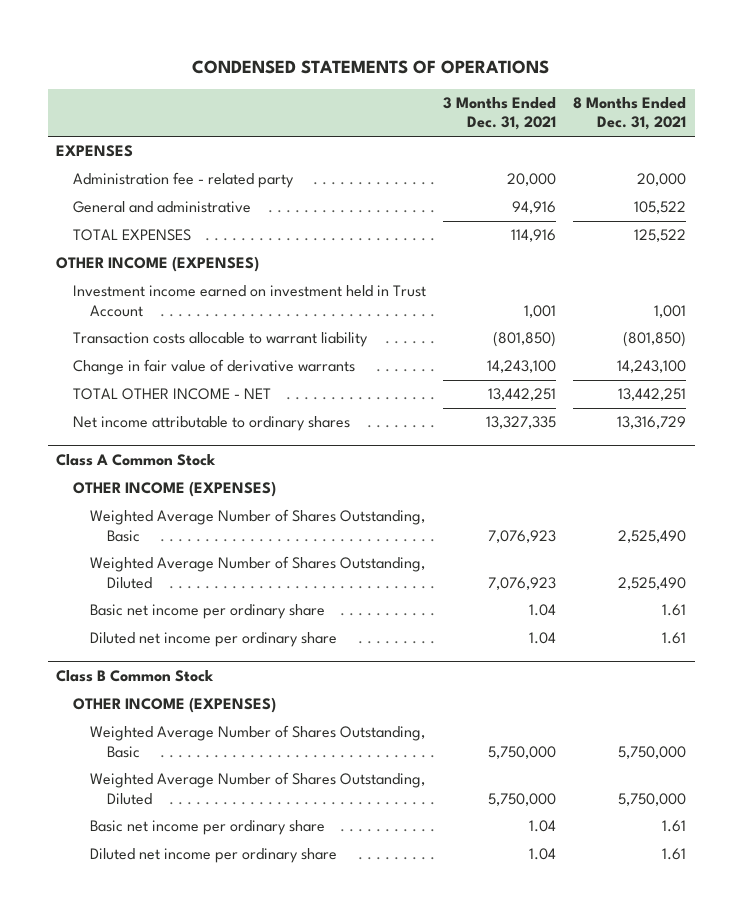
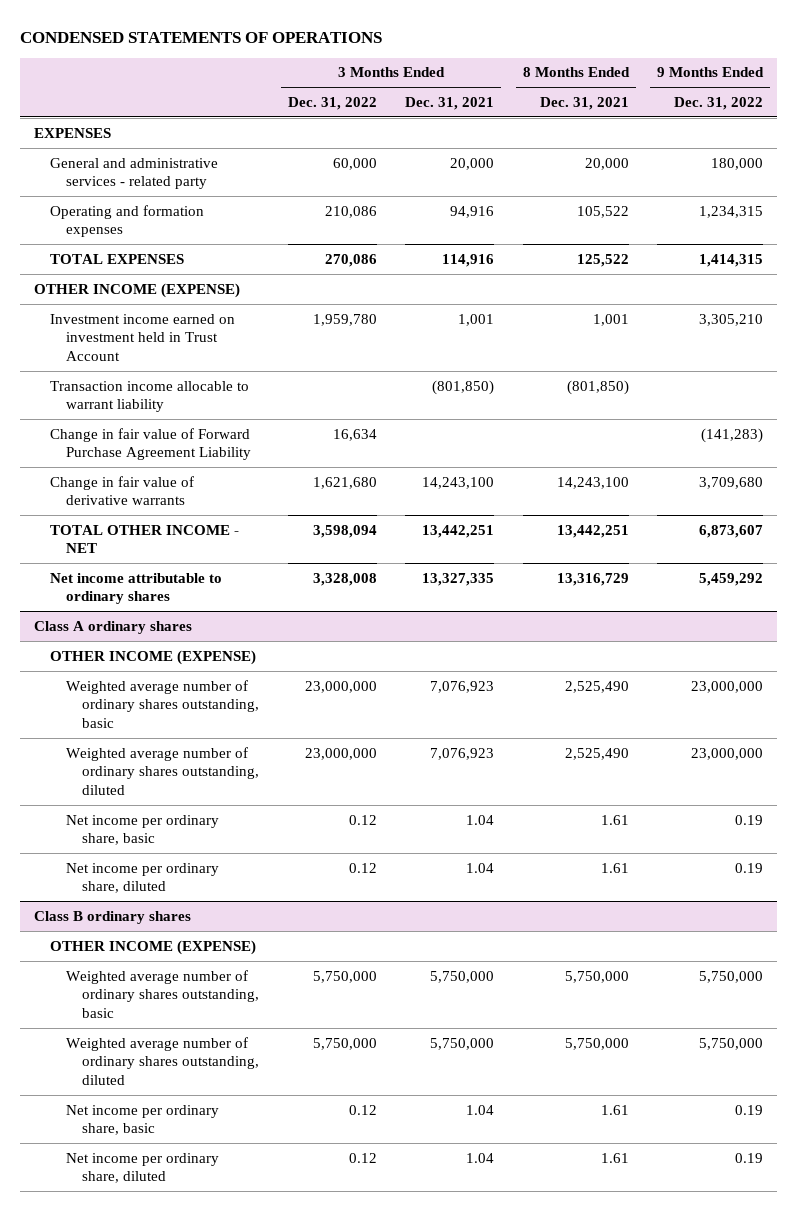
- | 3 Months Ended Dec. 31, 2021 | 8 Months Ended Dec. 31, 2021
+ | 3 Months Ended Dec. 31, 2022 | 3 Months Ended Dec. 31, 2021 | 8 Months Ended Dec. 31, 2021 | 9 Months Ended Dec. 31, 2022
- Administration fee - related party | 20,000 | 20,000
- General and administrative | 94,916 | 105,522
+ General and administrative services - related party | 60,000 | 20,000 | 20,000 | 180,000
+ Operating and formation expenses | 210,086 | 94,916 | 105,522 | 1,234,315
- OTHER INCOME (EXPENSES)
+ OTHER INCOME (EXPENSE)
- Transaction costs allocable to warrant liability | (801,850) | (801,850)
+ Transaction income allocable to warrant liability | | (801,850) | (801,850) |
+ Change in fair value of Forward Purchase Agreement Liability | 16,634 | | | (141,283)
- Class A Common Stock
- OTHER INCOME (EXPENSES)
- Weighted Average Number of Shares Outstanding, Basic | 7,076,923 | 2,525,490
- Weighted Average Number of Shares Outstanding, Diluted | 7,076,923 | 2,525,490
- Basic net income per ordinary share | 1.04 | 1.61
- Diluted net income per ordinary share | 1.04 | 1.61
- Class B Common Stock
- OTHER INCOME (EXPENSES)
- Weighted Average Number of Shares Outstanding, Basic | 5,750,000 | 5,750,000
- Weighted Average Number of Shares Outstanding, Diluted | 5,750,000 | 5,750,000
- Basic net income per ordinary share | 1.04 | 1.61
- Diluted net income per ordinary share | 1.04 | 1.61
+ Class A ordinary shares
+ OTHER INCOME (EXPENSE)
+ Weighted average number of ordinary shares outstanding, basic | 23,000,000 | 7,076,923 | 2,525,490 | 23,000,000
+ Weighted average number of ordinary shares outstanding, diluted | 23,000,000 | 7,076,923 | 2,525,490 | 23,000,000
+ Net income per ordinary share, basic | 0.12 | 1.04 | 1.61 | 0.19
+ Net income per ordinary share, diluted | 0.12 | 1.04 | 1.61 | 0.19
+ Class B ordinary shares
+ OTHER INCOME (EXPENSE)
+ Weighted average number of ordinary shares outstanding, basic | 5,750,000 | 5,750,000 | 5,750,000 | 5,750,000
+ Weighted average number of ordinary shares outstanding, diluted | 5,750,000 | 5,750,000 | 5,750,000 | 5,750,000
+ Net income per ordinary share, basic | 0.12 | 1.04 | 1.61 | 0.19
+ Net income per ordinary share, diluted | 0.12 | 1.04 | 1.61 | 0.19

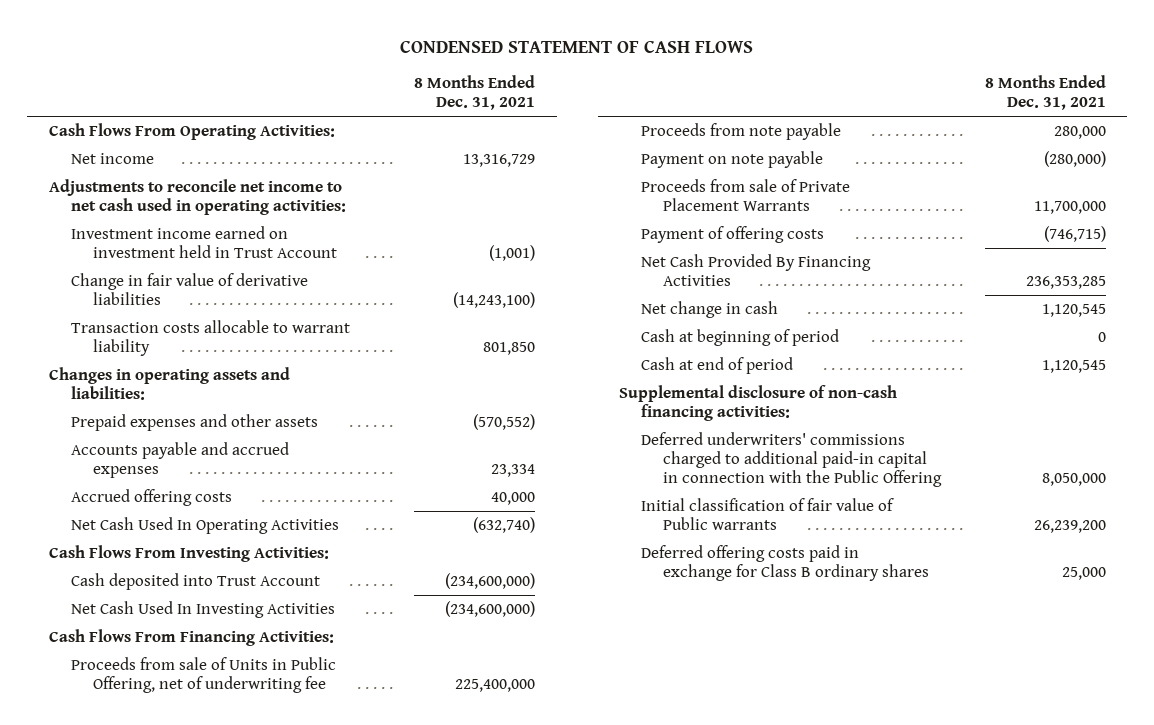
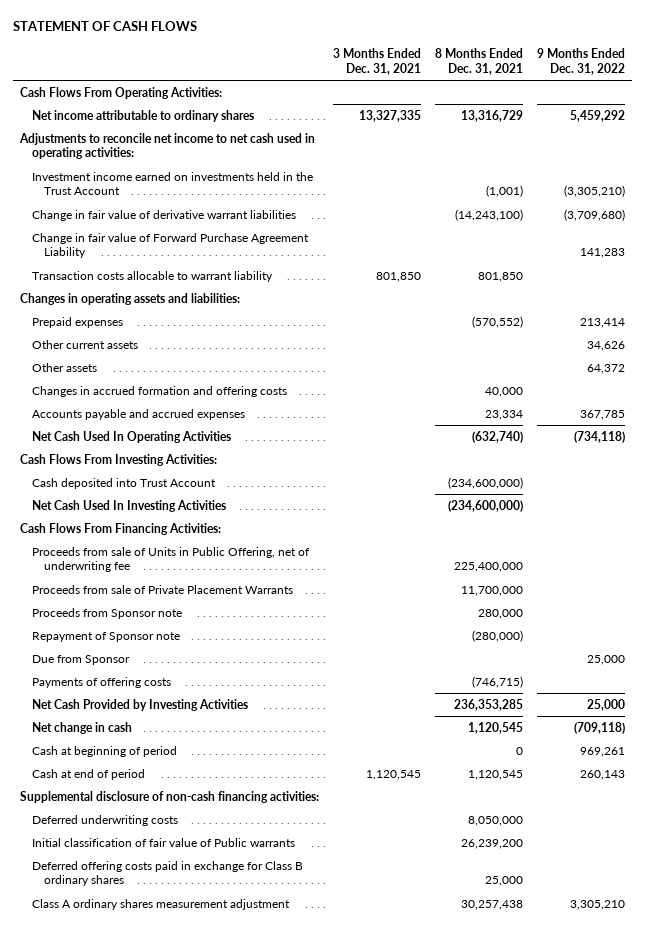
- CONDENSED STATEMENT OF CASH FLOWS
+ STATEMENT OF CASH FLOWS
- | 8 Months Ended Dec. 31, 2021
+ | 3 Months Ended Dec. 31, 2021 | 8 Months Ended Dec. 31, 2021 | 9 Months Ended Dec. 31, 2022
- Net income | 13,316,729
+ Net income attributable to ordinary shares | 13,327,335 | 13,316,729 | 5,459,292
- Investment income earned on investment held in Trust Account | (1,001)
- Change in fair value of derivative liabilities | (14,243,100)
+ Investment income earned on investments held in the Trust Account | | (1,001) | (3,305,210)
+ Change in fair value of derivative warrant liabilities | | (14,243,100) | (3,709,680)
+ Change in fair value of Forward Purchase Agreement Liability | | | 141,283
- Prepaid expenses and other assets | (570,552)
+ Prepaid expenses | | (570,552) | 213,414
+ Other current assets | | | 34,626
+ Other assets | | | 64,372
+ Changes in accrued formation and offering costs | | 40,000 |
- Accrued offering costs | 40,000
- Proceeds from note payable | 280,000
- Payment on note payable | (280,000)
- Payment of offering costs | (746,715)
- Net Cash Provided By Financing Activities | 236,353,285
+ Proceeds from Sponsor note | | 280,000 |
+ Repayment of Sponsor note | | (280,000) |
+ Due from Sponsor | | | 25,000
+ Payments of offering costs | | (746,715) |
+ Net Cash Provided by Investing Activities | | 236,353,285 | 25,000
- Deferred underwriters' commissions charged to additional paid-in capital in connection with the Public Offering | 8,050,000
+ Deferred underwriting costs | | 8,050,000 |
+ Class A ordinary shares measurement adjustment | | 30,257,438 | 3,305,210

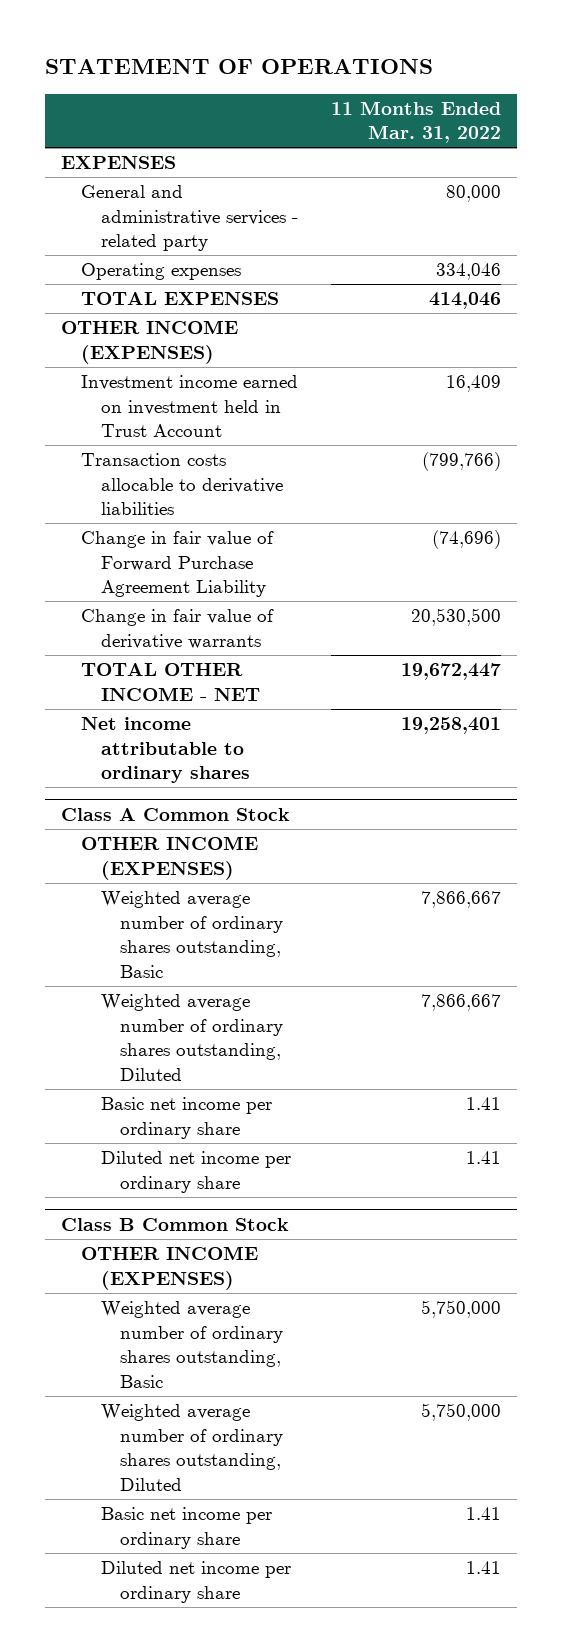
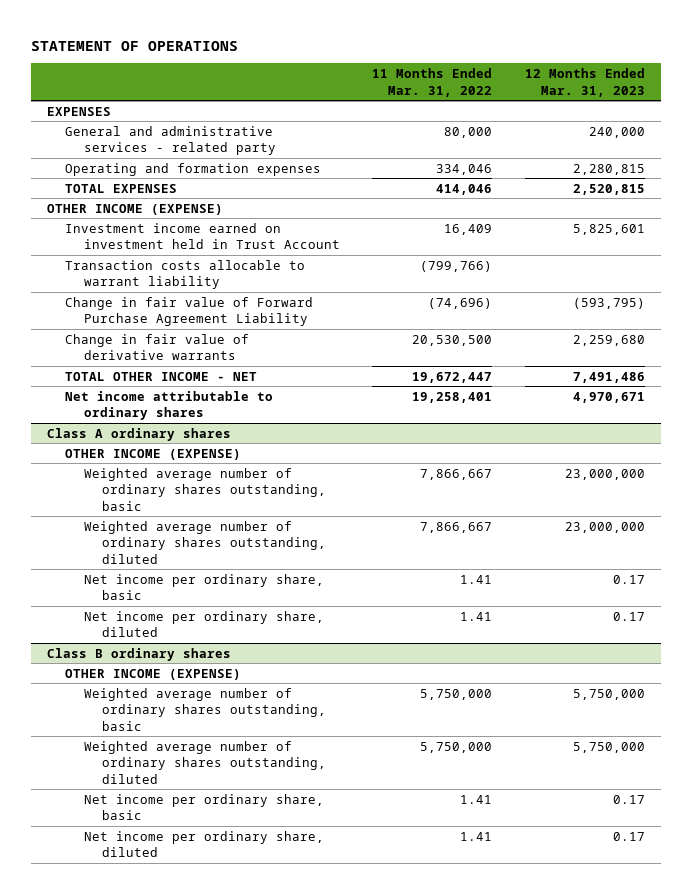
- | 11 Months Ended Mar. 31, 2022
+ | 11 Months Ended Mar. 31, 2022 | 12 Months Ended Mar. 31, 2023
- Operating expenses | 334,046
+ Operating and formation expenses | 334,046 | 2,280,815
- OTHER INCOME (EXPENSES)
+ OTHER INCOME (EXPENSE)
- Transaction costs allocable to derivative liabilities | (799,766)
+ Transaction costs allocable to warrant liability | (799,766) |
- Class A Common Stock
- OTHER INCOME (EXPENSES)
- Weighted average number of ordinary shares outstanding, Basic | 7,866,667
- Weighted average number of ordinary shares outstanding, Diluted | 7,866,667
- Basic net income per ordinary share | 1.41
- Diluted net income per ordinary share | 1.41
- Class B Common Stock
- OTHER INCOME (EXPENSES)
- Weighted average number of ordinary shares outstanding, Basic | 5,750,000
- Weighted average number of ordinary shares outstanding, Diluted | 5,750,000
- Basic net income per ordinary share | 1.41
- Diluted net income per ordinary share | 1.41
+ Class A ordinary shares
+ OTHER INCOME (EXPENSE)
+ Weighted average number of ordinary shares outstanding, basic | 7,866,667 | 23,000,000
+ Weighted average number of ordinary shares outstanding, diluted | 7,866,667 | 23,000,000
+ Net income per ordinary share, basic | 1.41 | 0.17
+ Net income per ordinary share, diluted | 1.41 | 0.17
+ Class B ordinary shares
+ OTHER INCOME (EXPENSE)
+ Weighted average number of ordinary shares outstanding, basic | 5,750,000 | 5,750,000
+ Weighted average number of ordinary shares outstanding, diluted | 5,750,000 | 5,750,000
+ Net income per ordinary share, basic | 1.41 | 0.17
+ Net income per ordinary share, diluted | 1.41 | 0.17

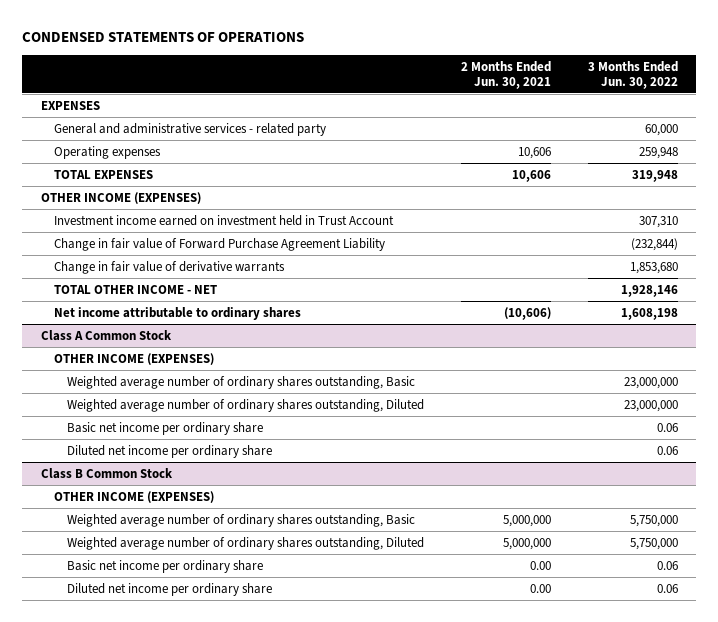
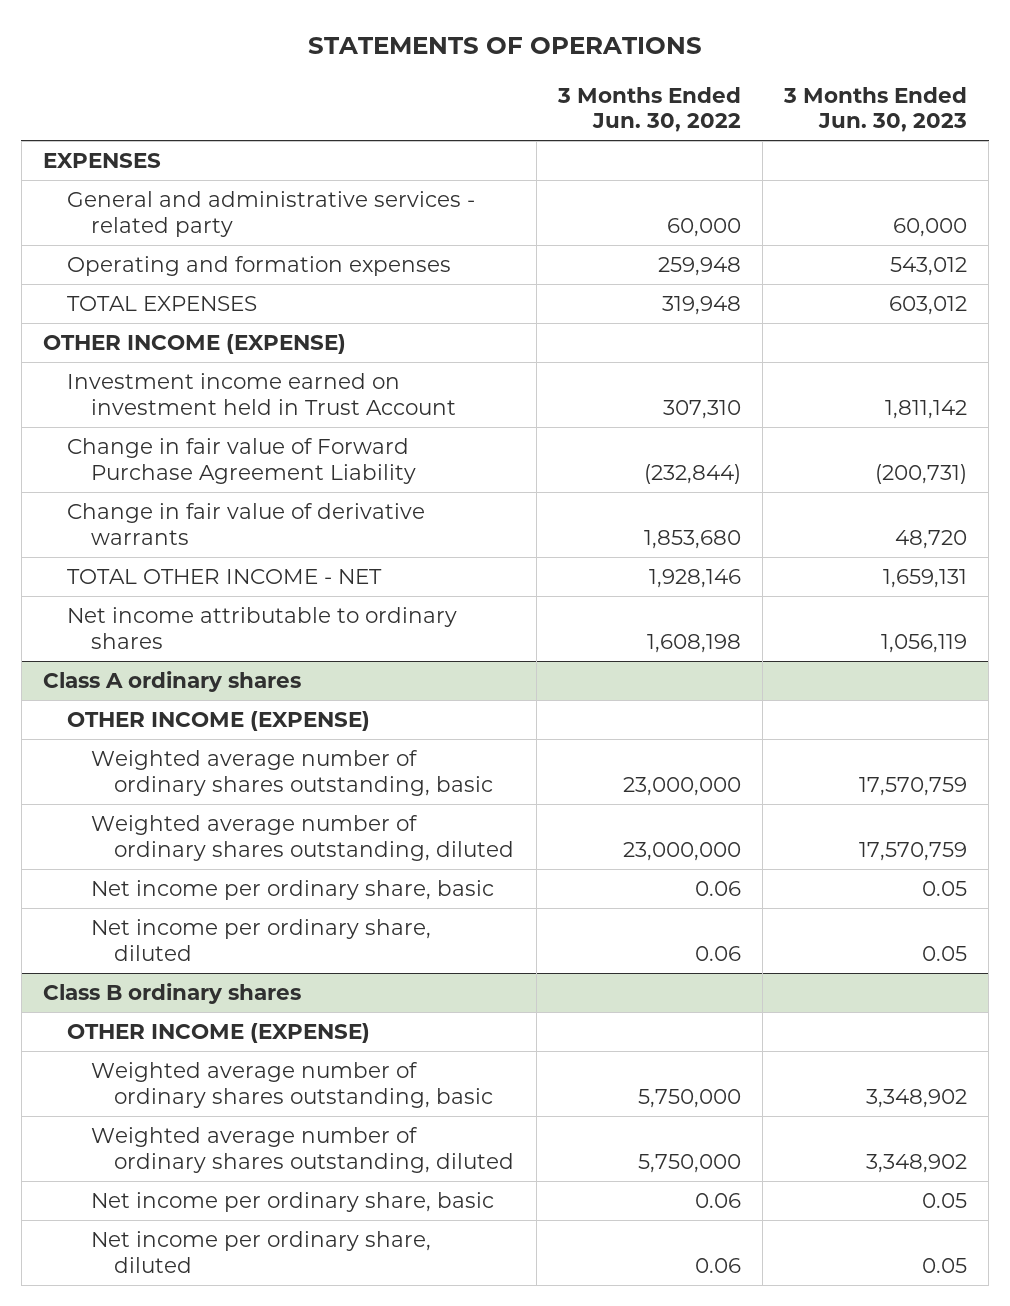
- CONDENSED STATEMENTS OF OPERATIONS
+ STATEMENTS OF OPERATIONS
- | 2 Months Ended Jun. 30, 2021 | 3 Months Ended Jun. 30, 2022
+ | 3 Months Ended Jun. 30, 2022 | 3 Months Ended Jun. 30, 2023
- Operating expenses | 10,606 | 259,948
+ Operating and formation expenses | 259,948 | 543,012
- OTHER INCOME (EXPENSES)
+ OTHER INCOME (EXPENSE)
- Class A Common Stock
- OTHER INCOME (EXPENSES)
- Weighted average number of ordinary shares outstanding, Basic | | 23,000,000
- Weighted average number of ordinary shares outstanding, Diluted | | 23,000,000
- Basic net income per ordinary share | | 0.06
- Diluted net income per ordinary share | | 0.06
- Class B Common Stock
- OTHER INCOME (EXPENSES)
- Weighted average number of ordinary shares outstanding, Basic | 5,000,000 | 5,750,000
- Weighted average number of ordinary shares outstanding, Diluted | 5,000,000 | 5,750,000
- Basic net income per ordinary share | 0.00 | 0.06
- Diluted net income per ordinary share | 0.00 | 0.06
+ Class A ordinary shares
+ OTHER INCOME (EXPENSE)
+ Weighted average number of ordinary shares outstanding, basic | 23,000,000 | 17,570,759
+ Weighted average number of ordinary shares outstanding, diluted | 23,000,000 | 17,570,759
+ Net income per ordinary share, basic | 0.06 | 0.05
+ Net income per ordinary share, diluted | 0.06 | 0.05
+ Class B ordinary shares
+ OTHER INCOME (EXPENSE)
+ Weighted average number of ordinary shares outstanding, basic | 5,750,000 | 3,348,902
+ Weighted average number of ordinary shares outstanding, diluted | 5,750,000 | 3,348,902
+ Net income per ordinary share, basic | 0.06 | 0.05
+ Net income per ordinary share, diluted | 0.06 | 0.05

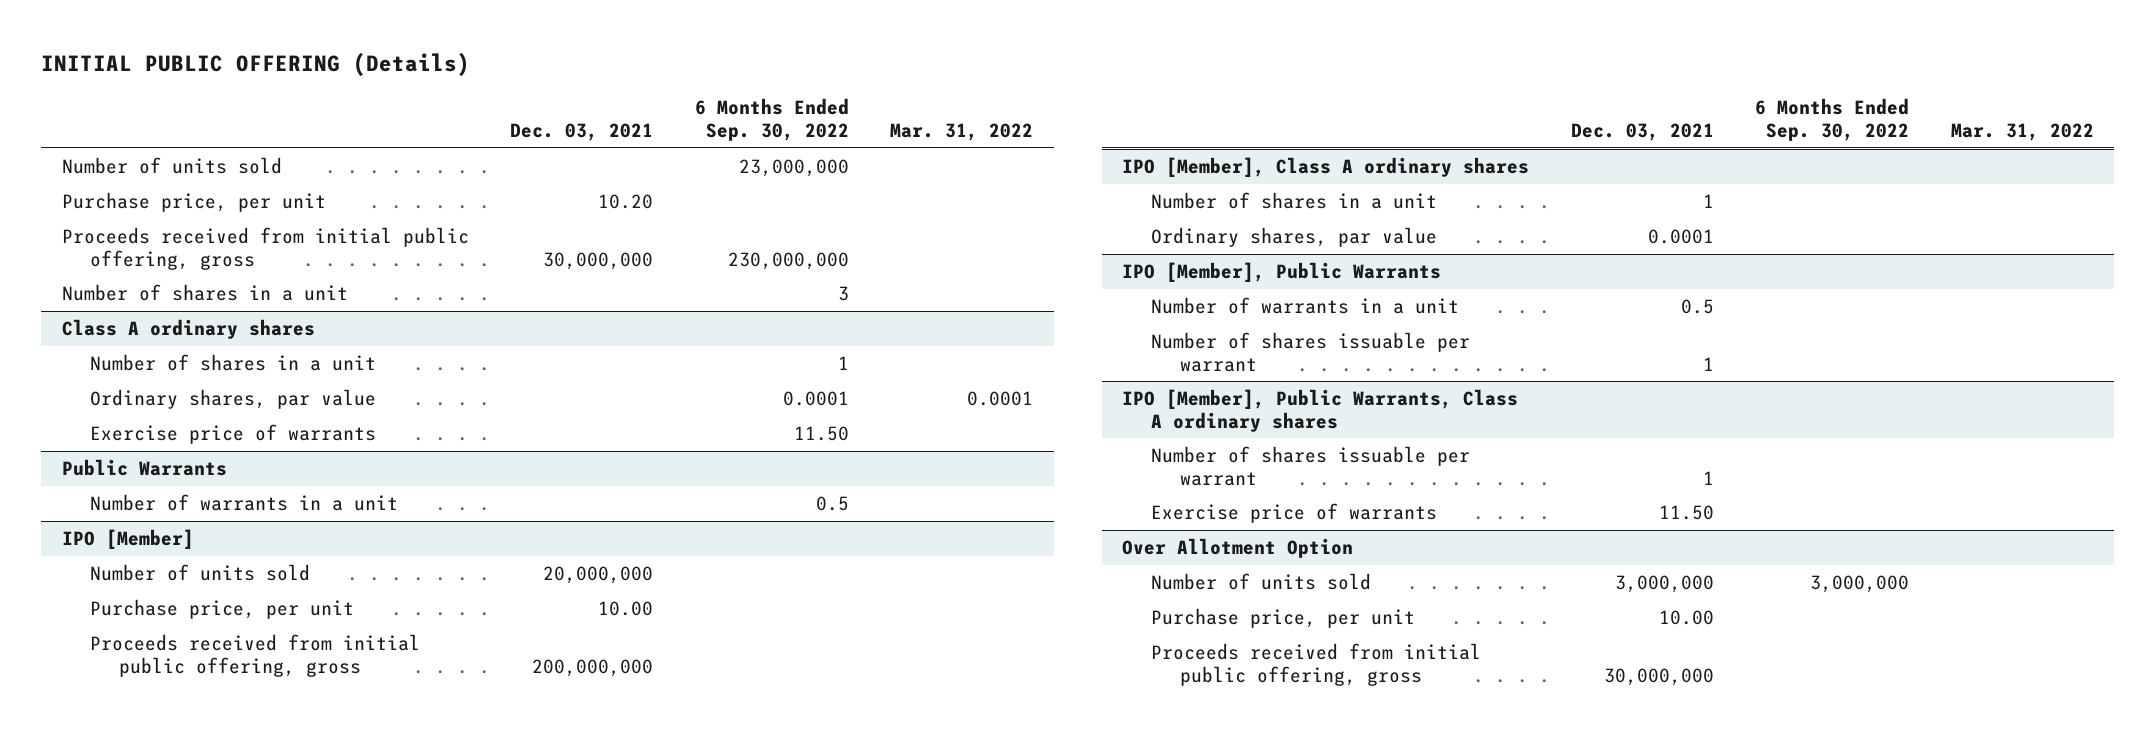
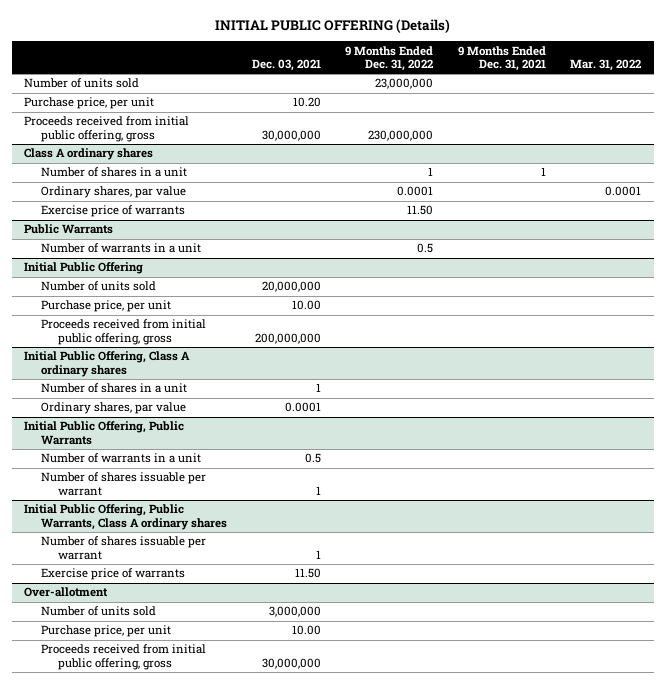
- | Dec. 03, 2021 | 6 Months Ended Sep. 30, 2022 | Mar. 31, 2022
+ | Dec. 03, 2021 | 9 Months Ended Dec. 31, 2022 | 9 Months Ended Dec. 31, 2021 | Mar. 31, 2022
- Number of shares in a unit | | 3 |
- IPO [Member]
+ Initial Public Offering
- IPO [Member], Class A ordinary shares
+ Initial Public Offering, Class A ordinary shares
- IPO [Member], Public Warrants
+ Initial Public Offering, Public Warrants
- IPO [Member], Public Warrants, Class A ordinary shares
+ Initial Public Offering, Public Warrants, Class A ordinary shares
- Over Allotment Option
+ Over-allotment

